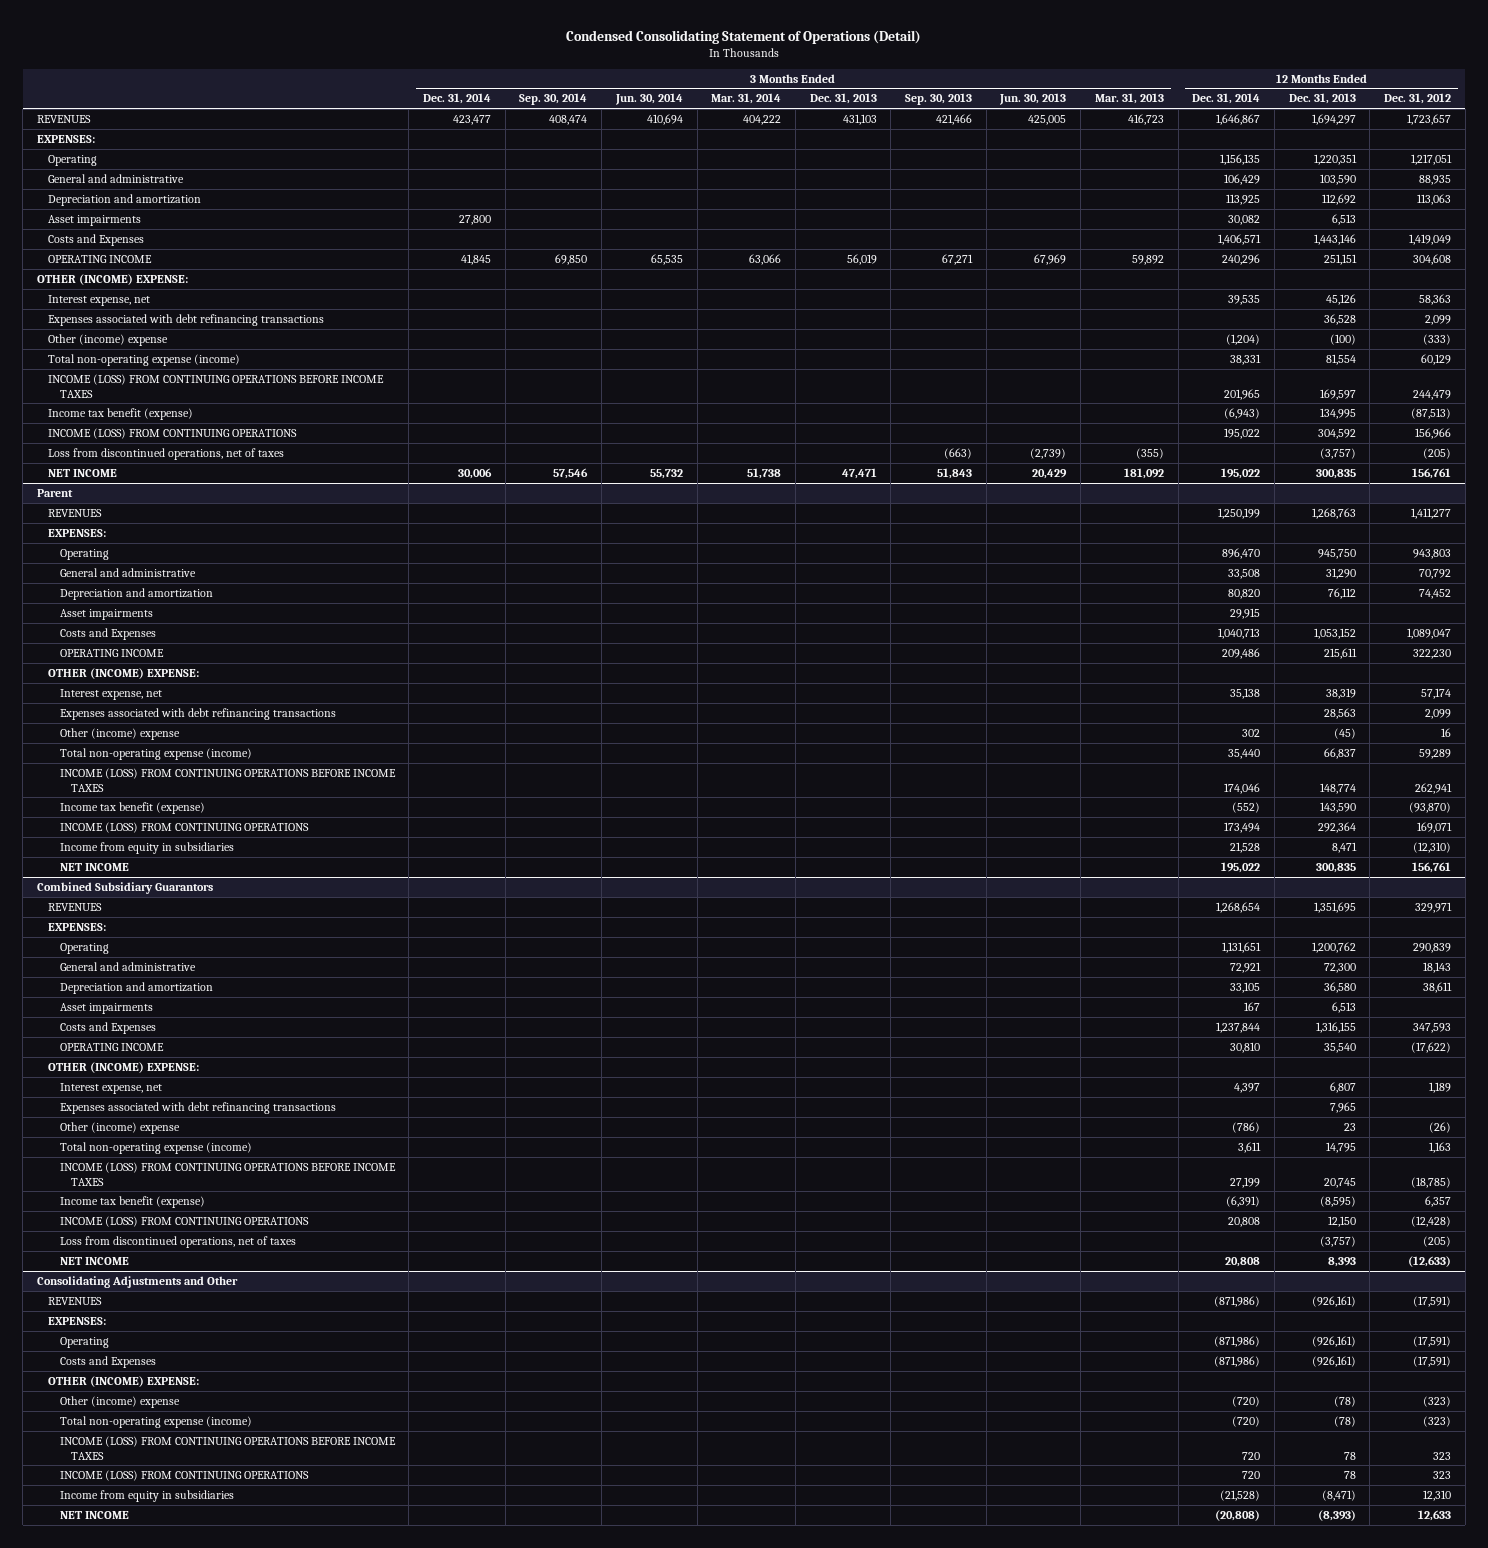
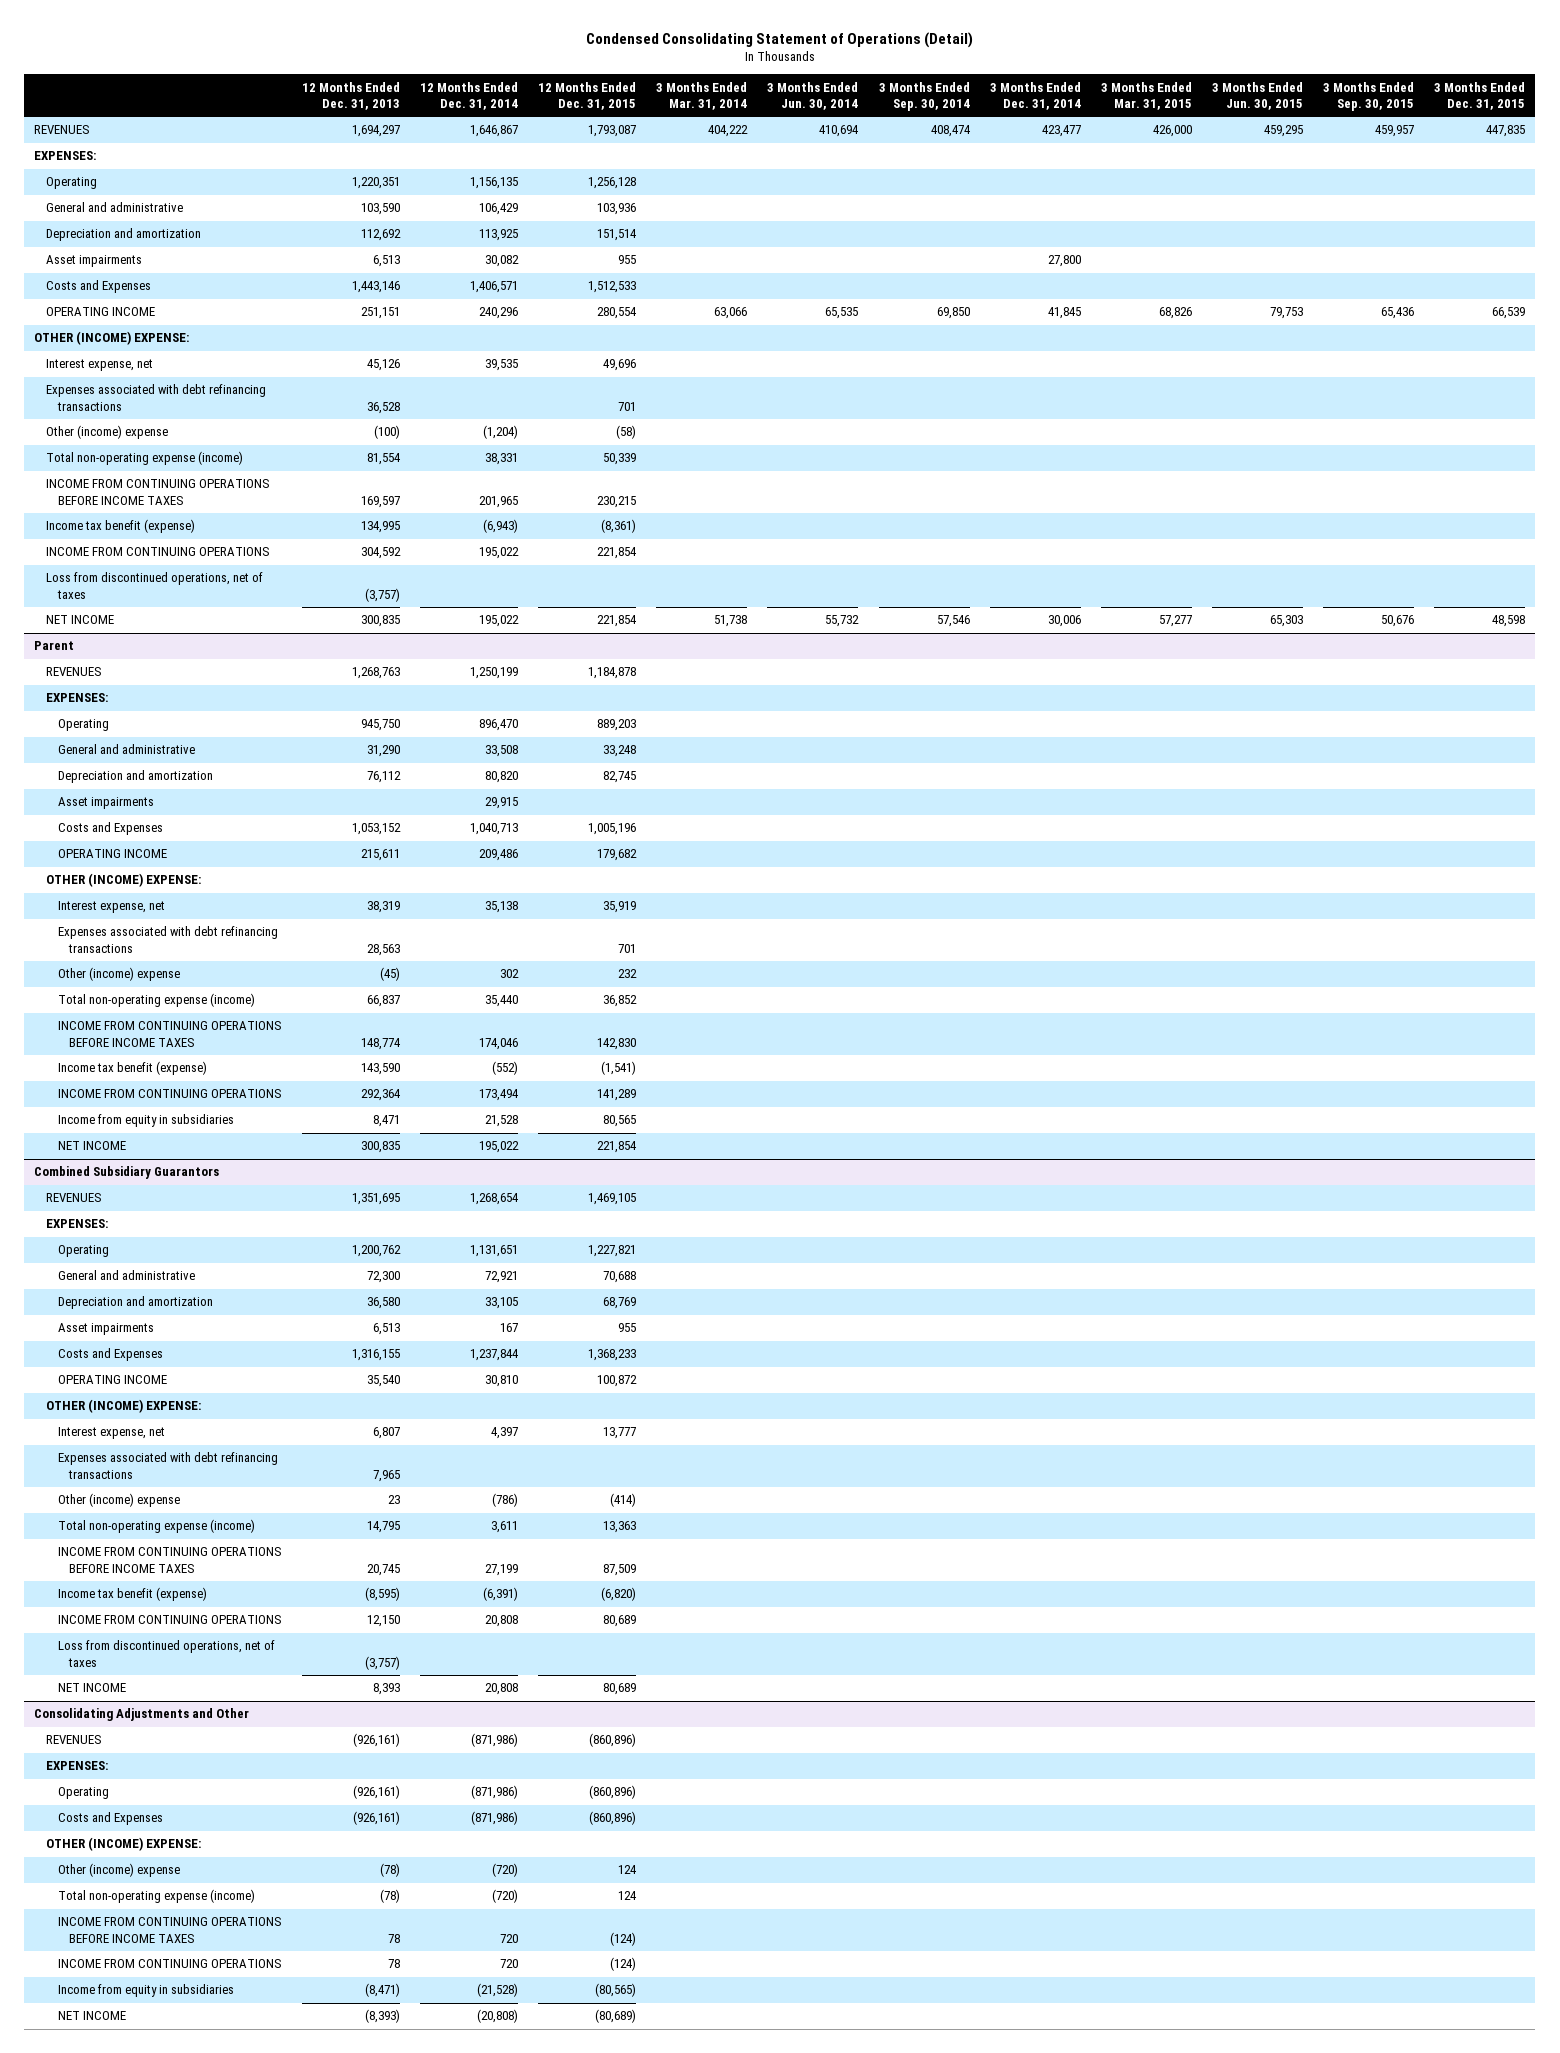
- | 3 Months Ended Dec. 31, 2014 | 3 Months Ended Sep. 30, 2014 | 3 Months Ended Jun. 30, 2014 | 3 Months Ended Mar. 31, 2014 | 3 Months Ended Dec. 31, 2013 | 3 Months Ended Sep. 30, 2013 | 3 Months Ended Jun. 30, 2013 | 3 Months Ended Mar. 31, 2013 | 12 Months Ended Dec. 31, 2014 | 12 Months Ended Dec. 31, 2013 | 12 Months Ended Dec. 31, 2012
+ | 12 Months Ended Dec. 31, 2013 | 12 Months Ended Dec. 31, 2014 | 12 Months Ended Dec. 31, 2015 | 3 Months Ended Mar. 31, 2014 | 3 Months Ended Jun. 30, 2014 | 3 Months Ended Sep. 30, 2014 | 3 Months Ended Dec. 31, 2014 | 3 Months Ended Mar. 31, 2015 | 3 Months Ended Jun. 30, 2015 | 3 Months Ended Sep. 30, 2015 | 3 Months Ended Dec. 31, 2015
- INCOME (LOSS) FROM CONTINUING OPERATIONS BEFORE INCOME TAXES | | | | | | | | | 201,965 | 169,597 | 244,479
+ INCOME FROM CONTINUING OPERATIONS BEFORE INCOME TAXES | 169,597 | 201,965 | 230,215 | | | | | | | |
- INCOME (LOSS) FROM CONTINUING OPERATIONS | | | | | | | | | 195,022 | 304,592 | 156,966
+ INCOME FROM CONTINUING OPERATIONS | 304,592 | 195,022 | 221,854 | | | | | | | |
@ Parent
- INCOME (LOSS) FROM CONTINUING OPERATIONS BEFORE INCOME TAXES | | | | | | | | | 174,046 | 148,774 | 262,941
+ INCOME FROM CONTINUING OPERATIONS BEFORE INCOME TAXES | 148,774 | 174,046 | 142,830 | | | | | | | |
- INCOME (LOSS) FROM CONTINUING OPERATIONS | | | | | | | | | 173,494 | 292,364 | 169,071
+ INCOME FROM CONTINUING OPERATIONS | 292,364 | 173,494 | 141,289 | | | | | | | |
@ Combined Subsidiary Guarantors
- INCOME (LOSS) FROM CONTINUING OPERATIONS BEFORE INCOME TAXES | | | | | | | | | 27,199 | 20,745 | (18,785)
+ INCOME FROM CONTINUING OPERATIONS BEFORE INCOME TAXES | 20,745 | 27,199 | 87,509 | | | | | | | |
- INCOME (LOSS) FROM CONTINUING OPERATIONS | | | | | | | | | 20,808 | 12,150 | (12,428)
+ INCOME FROM CONTINUING OPERATIONS | 12,150 | 20,808 | 80,689 | | | | | | | |
@ Consolidating Adjustments and Other
- INCOME (LOSS) FROM CONTINUING OPERATIONS BEFORE INCOME TAXES | | | | | | | | | 720 | 78 | 323
- INCOME (LOSS) FROM CONTINUING OPERATIONS | | | | | | | | | 720 | 78 | 323
+ INCOME FROM CONTINUING OPERATIONS BEFORE INCOME TAXES | 78 | 720 | (124) | | | | | | | |
+ INCOME FROM CONTINUING OPERATIONS | 78 | 720 | (124) | | | | | | | |

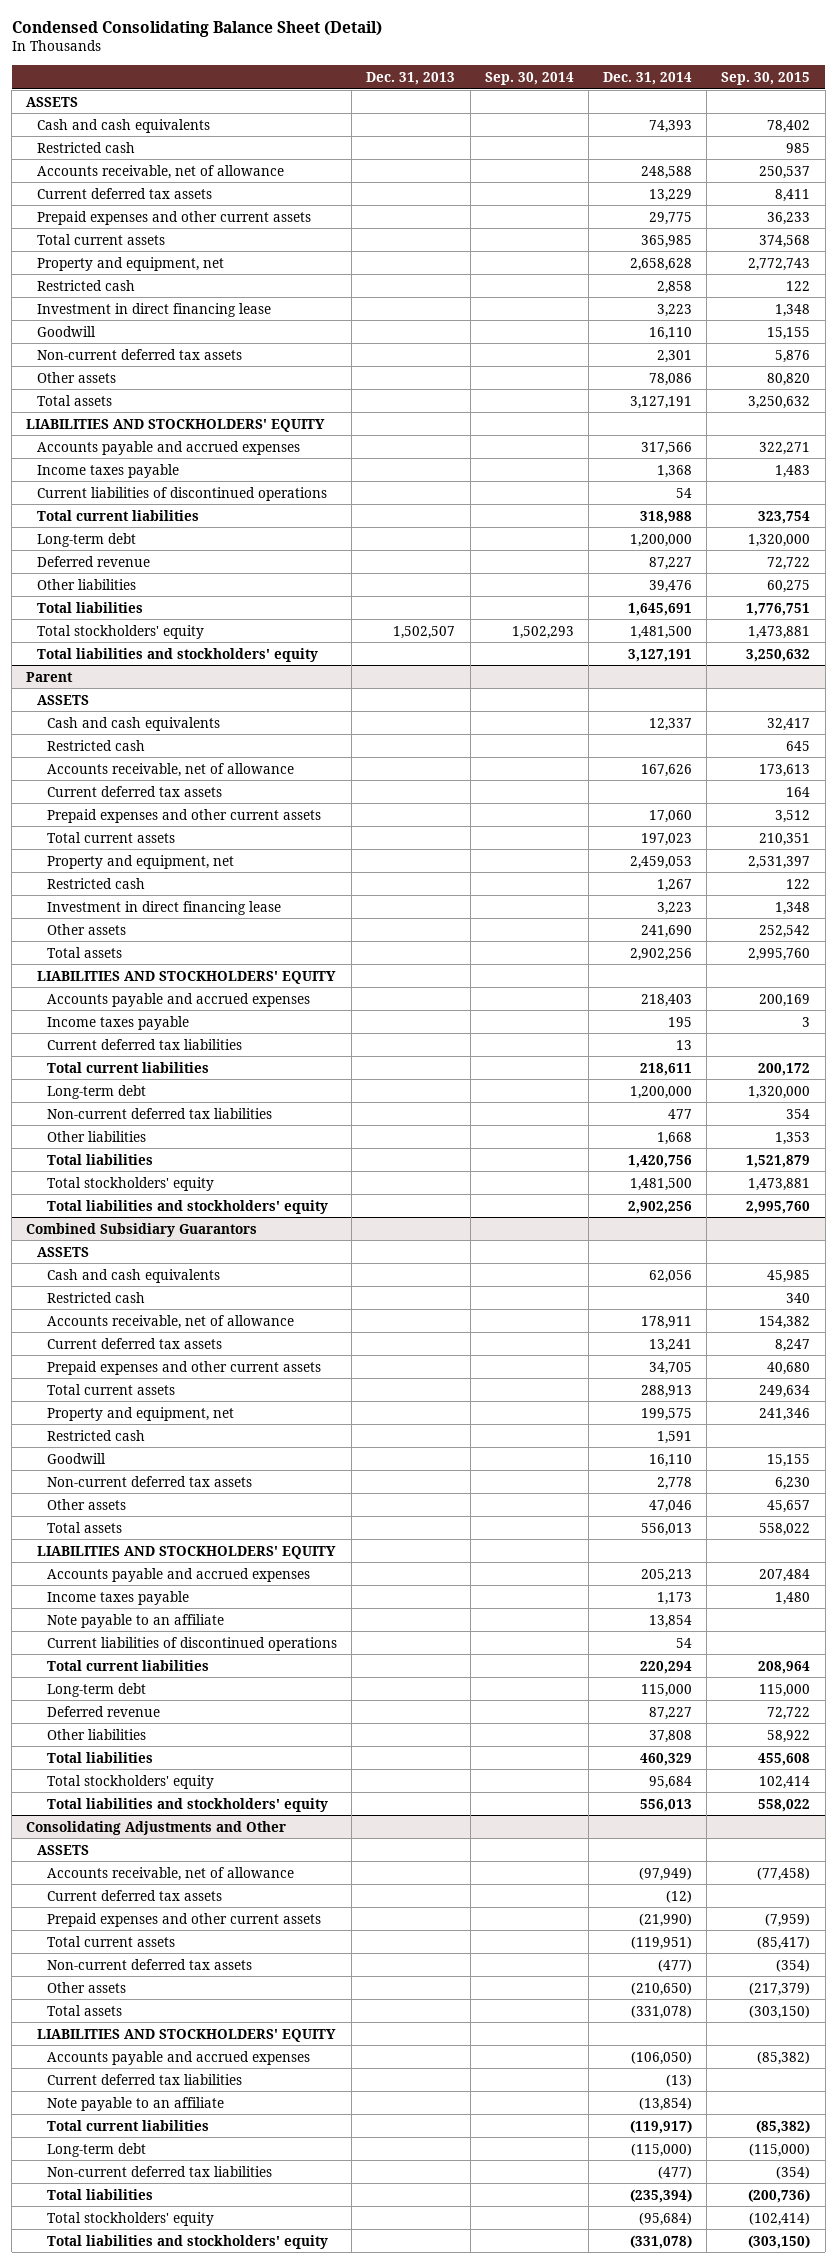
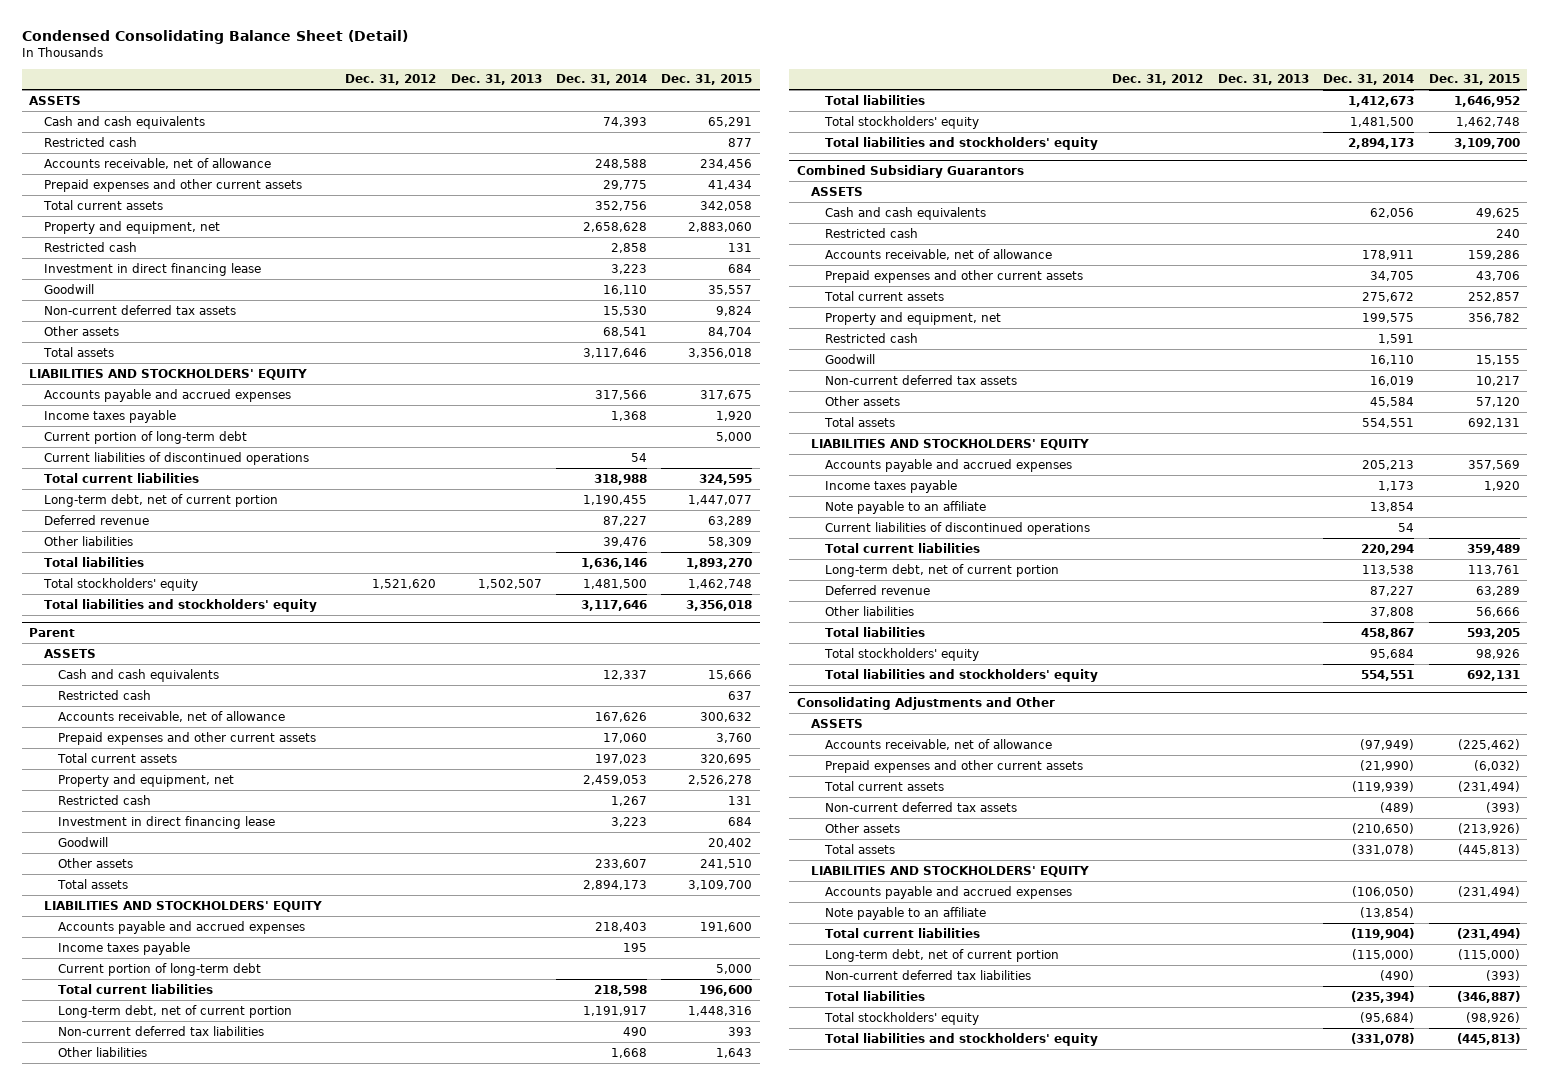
- | Dec. 31, 2013 | Sep. 30, 2014 | Dec. 31, 2014 | Sep. 30, 2015
+ | Dec. 31, 2012 | Dec. 31, 2013 | Dec. 31, 2014 | Dec. 31, 2015
- Current deferred tax assets | | | 13,229 | 8,411
- Total current assets | | | 365,985 | 374,568
+ Total current assets | | | 352,756 | 342,058
- Non-current deferred tax assets | | | 2,301 | 5,876
- Other assets | | | 78,086 | 80,820
- Total assets | | | 3,127,191 | 3,250,632
+ Non-current deferred tax assets | | | 15,530 | 9,824
+ Other assets | | | 68,541 | 84,704
+ Total assets | | | 3,117,646 | 3,356,018
+ Current portion of long-term debt | | | | 5,000
- Long-term debt | | | 1,200,000 | 1,320,000
+ Long-term debt, net of current portion | | | 1,190,455 | 1,447,077
- Total liabilities | | | 1,645,691 | 1,776,751
+ Total liabilities | | | 1,636,146 | 1,893,270
- Total liabilities and stockholders' equity | | | 3,127,191 | 3,250,632
+ Total liabilities and stockholders' equity | | | 3,117,646 | 3,356,018
@ Parent
- Current deferred tax assets | | | | 164
- Other assets | | | 241,690 | 252,542
- Total assets | | | 2,902,256 | 2,995,760
+ Goodwill | | | | 20,402
+ Other assets | | | 233,607 | 241,510
+ Total assets | | | 2,894,173 | 3,109,700
- Current deferred tax liabilities | | | 13 |
- Total current liabilities | | | 218,611 | 200,172
- Long-term debt | | | 1,200,000 | 1,320,000
- Non-current deferred tax liabilities | | | 477 | 354
+ Current portion of long-term debt | | | | 5,000
+ Total current liabilities | | | 218,598 | 196,600
+ Long-term debt, net of current portion | | | 1,191,917 | 1,448,316
+ Non-current deferred tax liabilities | | | 490 | 393
- Total liabilities | | | 1,420,756 | 1,521,879
+ Total liabilities | | | 1,412,673 | 1,646,952
- Total liabilities and stockholders' equity | | | 2,902,256 | 2,995,760
+ Total liabilities and stockholders' equity | | | 2,894,173 | 3,109,700
@ Combined Subsidiary Guarantors
- Current deferred tax assets | | | 13,241 | 8,247
- Total current assets | | | 288,913 | 249,634
+ Total current assets | | | 275,672 | 252,857
- Non-current deferred tax assets | | | 2,778 | 6,230
- Other assets | | | 47,046 | 45,657
- Total assets | | | 556,013 | 558,022
+ Non-current deferred tax assets | | | 16,019 | 10,217
+ Other assets | | | 45,584 | 57,120
+ Total assets | | | 554,551 | 692,131
- Long-term debt | | | 115,000 | 115,000
+ Long-term debt, net of current portion | | | 113,538 | 113,761
- Total liabilities | | | 460,329 | 455,608
+ Total liabilities | | | 458,867 | 593,205
- Total liabilities and stockholders' equity | | | 556,013 | 558,022
+ Total liabilities and stockholders' equity | | | 554,551 | 692,131
@ Consolidating Adjustments and Other
- Current deferred tax assets | | | (12) |
- Total current assets | | | (119,951) | (85,417)
- Non-current deferred tax assets | | | (477) | (354)
+ Total current assets | | | (119,939) | (231,494)
+ Non-current deferred tax assets | | | (489) | (393)
- Current deferred tax liabilities | | | (13) |
- Total current liabilities | | | (119,917) | (85,382)
- Long-term debt | | | (115,000) | (115,000)
- Non-current deferred tax liabilities | | | (477) | (354)
+ Total current liabilities | | | (119,904) | (231,494)
+ Long-term debt, net of current portion | | | (115,000) | (115,000)
+ Non-current deferred tax liabilities | | | (490) | (393)

